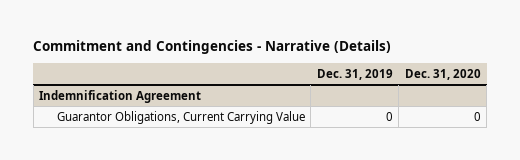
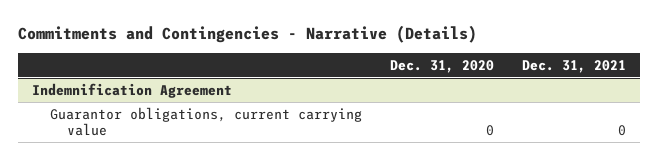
- Commitment and Contingencies - Narrative (Details)
+ Commitments and Contingencies - Narrative (Details)
- | Dec. 31, 2019 | Dec. 31, 2020
+ | Dec. 31, 2020 | Dec. 31, 2021
@ Indemnification Agreement
- Guarantor Obligations, Current Carrying Value | 0 | 0
+ Guarantor obligations, current carrying value | 0 | 0

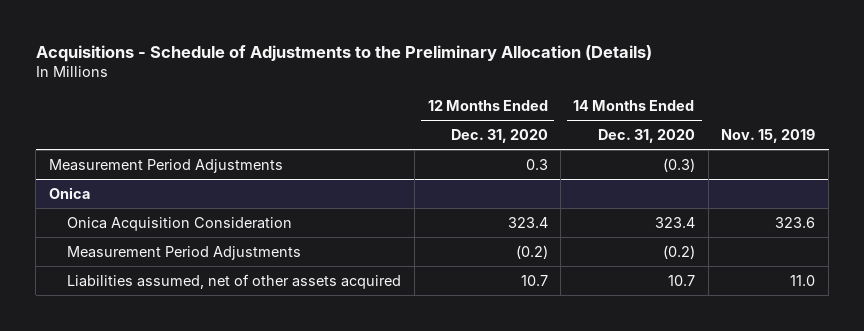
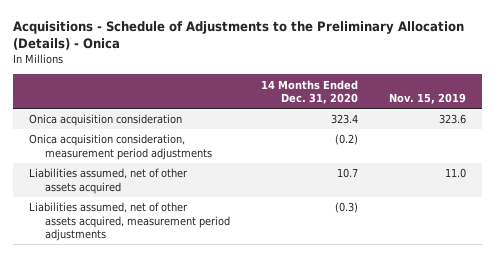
- Acquisitions - Schedule of Adjustments to the Preliminary Allocation (Details)
+ Acquisitions - Schedule of Adjustments to the Preliminary Allocation (Details) - Onica
- | 12 Months Ended Dec. 31, 2020 | 14 Months Ended Dec. 31, 2020 | Nov. 15, 2019
+ | 14 Months Ended Dec. 31, 2020 | Nov. 15, 2019
- Measurement Period Adjustments | 0.3 | (0.3) |
- Onica
- Onica Acquisition Consideration | 323.4 | 323.4 | 323.6
- Measurement Period Adjustments | (0.2) | (0.2) |
+ Onica acquisition consideration | 323.4 | 323.6
+ Onica acquisition consideration, measurement period adjustments | (0.2) |
+ Liabilities assumed, net of other assets acquired, measurement period adjustments | (0.3) |

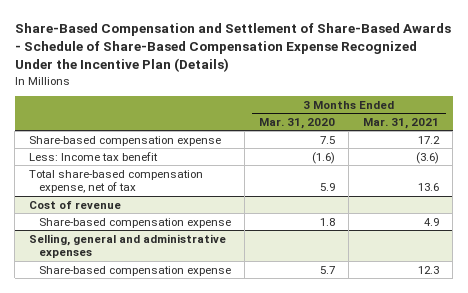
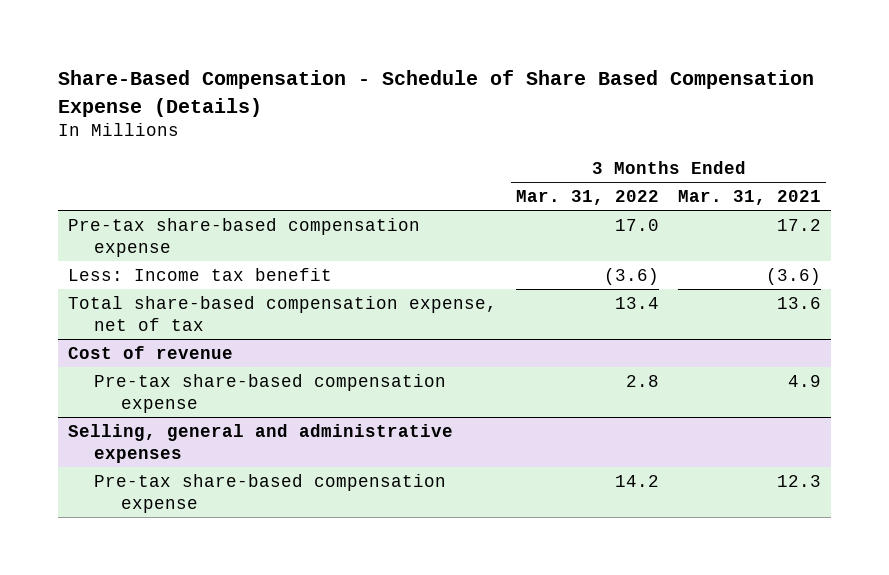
- Share-Based Compensation and Settlement of Share-Based Awards - Schedule of Share-Based Compensation Expense Recognized Under the Incentive Plan (Details)
+ Share-Based Compensation - Schedule of Share Based Compensation Expense (Details)
- | 3 Months Ended Mar. 31, 2020 | 3 Months Ended Mar. 31, 2021
+ | 3 Months Ended Mar. 31, 2022 | 3 Months Ended Mar. 31, 2021
- Share-based compensation expense | 7.5 | 17.2
+ Pre-tax share-based compensation expense | 17.0 | 17.2
@ Cost of revenue
- Share-based compensation expense | 1.8 | 4.9
+ Pre-tax share-based compensation expense | 2.8 | 4.9
@ Selling, general and administrative expenses
- Share-based compensation expense | 5.7 | 12.3
+ Pre-tax share-based compensation expense | 14.2 | 12.3

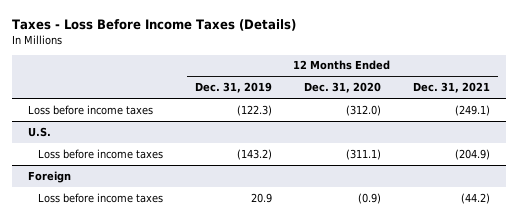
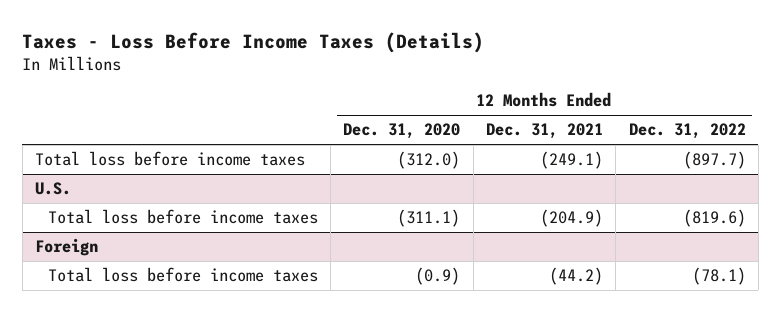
- | 12 Months Ended Dec. 31, 2019 | 12 Months Ended Dec. 31, 2020 | 12 Months Ended Dec. 31, 2021
+ | 12 Months Ended Dec. 31, 2020 | 12 Months Ended Dec. 31, 2021 | 12 Months Ended Dec. 31, 2022
- Loss before income taxes | (122.3) | (312.0) | (249.1)
+ Total loss before income taxes | (312.0) | (249.1) | (897.7)
@ U.S.
- Loss before income taxes | (143.2) | (311.1) | (204.9)
+ Total loss before income taxes | (311.1) | (204.9) | (819.6)
@ Foreign
- Loss before income taxes | 20.9 | (0.9) | (44.2)
+ Total loss before income taxes | (0.9) | (44.2) | (78.1)

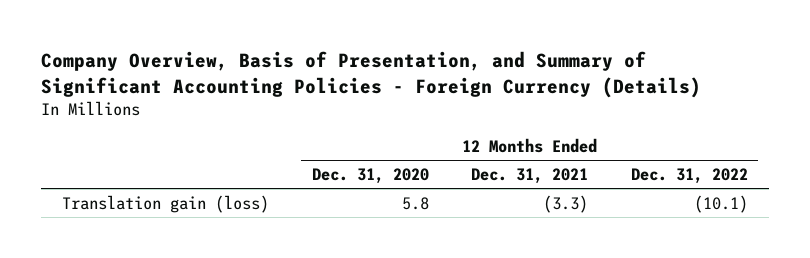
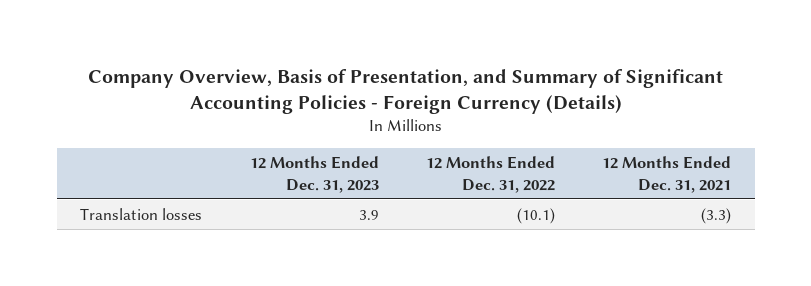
- | 12 Months Ended Dec. 31, 2020 | 12 Months Ended Dec. 31, 2021 | 12 Months Ended Dec. 31, 2022
+ | 12 Months Ended Dec. 31, 2023 | 12 Months Ended Dec. 31, 2022 | 12 Months Ended Dec. 31, 2021
- Translation gain (loss) | 5.8 | (3.3) | (10.1)
+ Translation losses | 3.9 | (10.1) | (3.3)

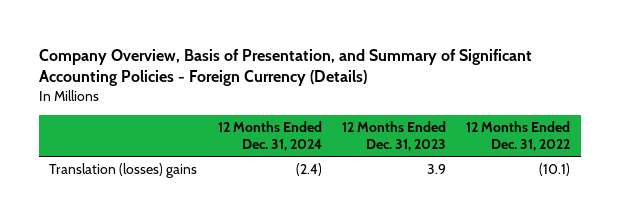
- | 12 Months Ended Dec. 31, 2023 | 12 Months Ended Dec. 31, 2022 | 12 Months Ended Dec. 31, 2021
+ | 12 Months Ended Dec. 31, 2024 | 12 Months Ended Dec. 31, 2023 | 12 Months Ended Dec. 31, 2022
- Translation losses | 3.9 | (10.1) | (3.3)
+ Translation (losses) gains | (2.4) | 3.9 | (10.1)

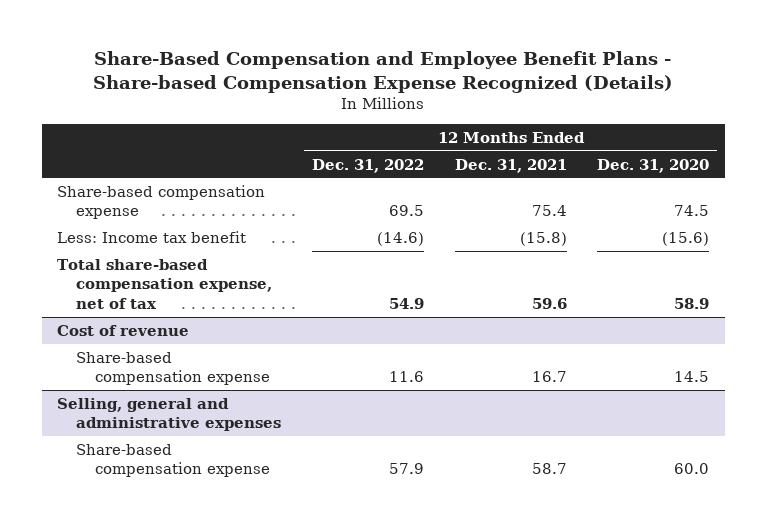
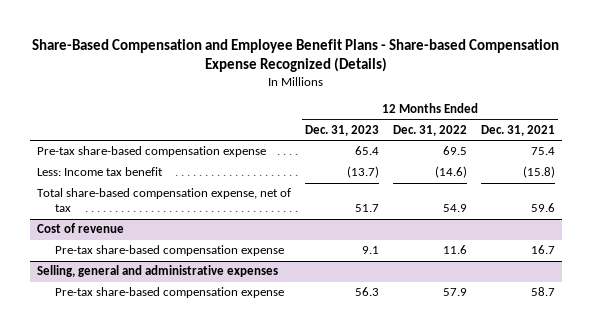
- | 12 Months Ended Dec. 31, 2022 | 12 Months Ended Dec. 31, 2021 | 12 Months Ended Dec. 31, 2020
+ | 12 Months Ended Dec. 31, 2023 | 12 Months Ended Dec. 31, 2022 | 12 Months Ended Dec. 31, 2021
- Share-based compensation expense | 69.5 | 75.4 | 74.5
+ Pre-tax share-based compensation expense | 65.4 | 69.5 | 75.4
@ Cost of revenue
- Share-based compensation expense | 11.6 | 16.7 | 14.5
+ Pre-tax share-based compensation expense | 9.1 | 11.6 | 16.7
@ Selling, general and administrative expenses
- Share-based compensation expense | 57.9 | 58.7 | 60.0
+ Pre-tax share-based compensation expense | 56.3 | 57.9 | 58.7

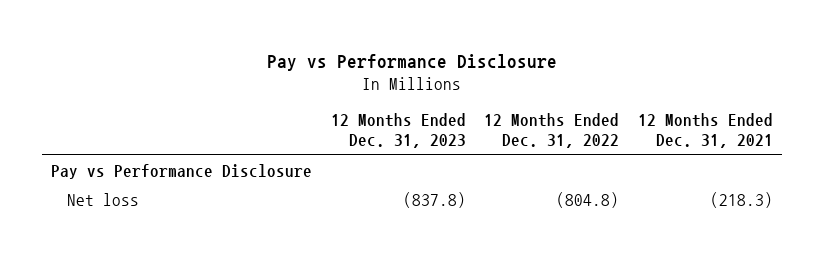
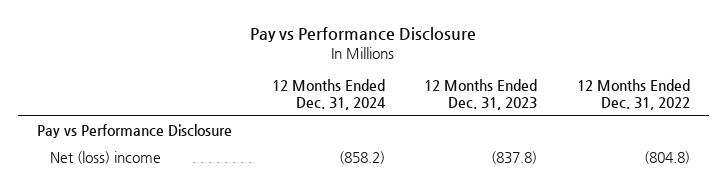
- | 12 Months Ended Dec. 31, 2023 | 12 Months Ended Dec. 31, 2022 | 12 Months Ended Dec. 31, 2021
+ | 12 Months Ended Dec. 31, 2024 | 12 Months Ended Dec. 31, 2023 | 12 Months Ended Dec. 31, 2022
- Net loss | (837.8) | (804.8) | (218.3)
+ Net (loss) income | (858.2) | (837.8) | (804.8)

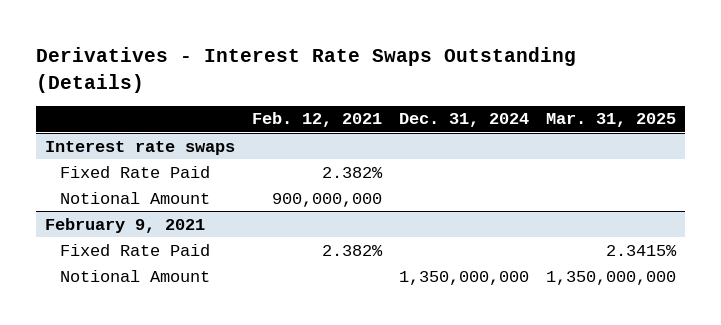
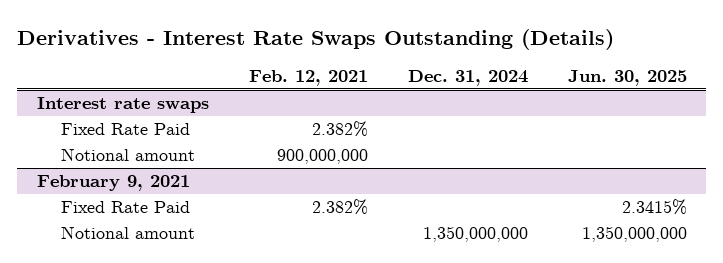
- | Feb. 12, 2021 | Dec. 31, 2024 | Mar. 31, 2025
+ | Feb. 12, 2021 | Dec. 31, 2024 | Jun. 30, 2025
@ Interest rate swaps
- Notional Amount | 900,000,000 | |
+ Notional amount | 900,000,000 | |
@ February 9, 2021
- Notional Amount | | 1,350,000,000 | 1,350,000,000
+ Notional amount | | 1,350,000,000 | 1,350,000,000

